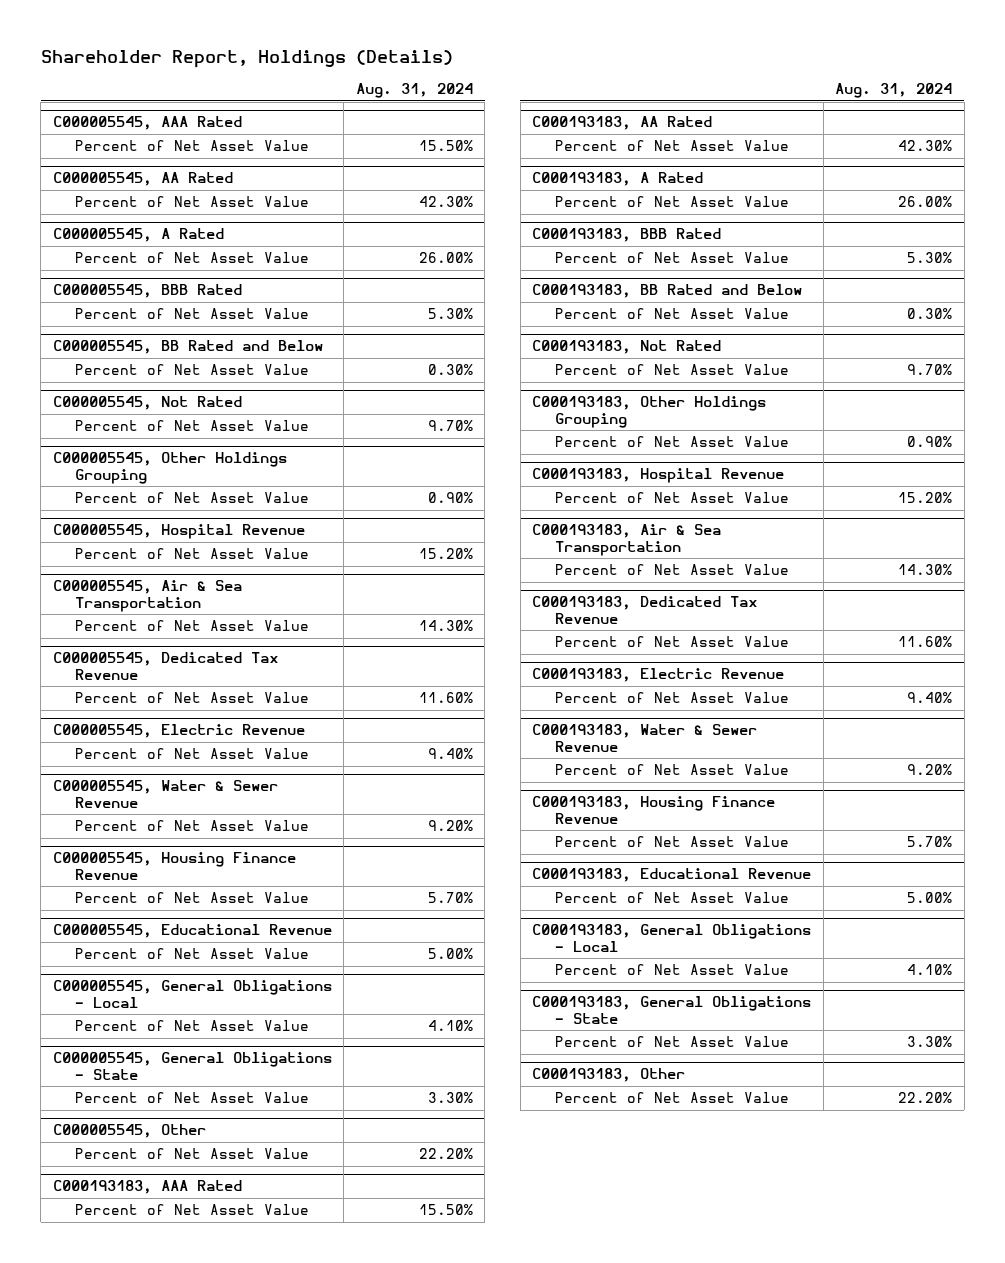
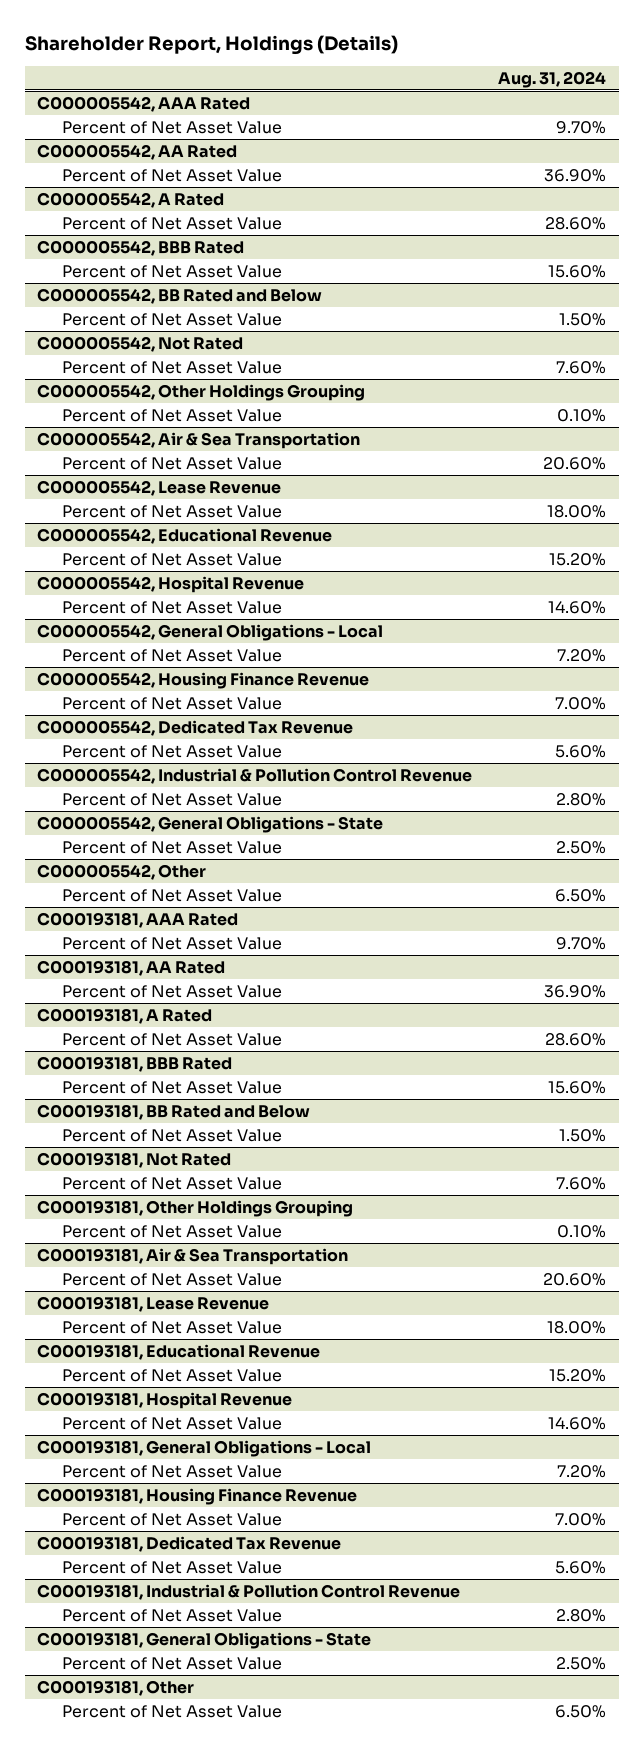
- C000005545, AAA Rated
- Percent of Net Asset Value | 15.50%
- C000005545, AA Rated
- Percent of Net Asset Value | 42.30%
- C000005545, A Rated
- Percent of Net Asset Value | 26.00%
- C000005545, BBB Rated
- Percent of Net Asset Value | 5.30%
- C000005545, BB Rated and Below
- Percent of Net Asset Value | 0.30%
- C000005545, Not Rated
+ C000005542, AAA Rated
- C000005545, Other Holdings Grouping
- Percent of Net Asset Value | 0.90%
- C000005545, Hospital Revenue
+ C000005542, AA Rated
+ Percent of Net Asset Value | 36.90%
+ C000005542, A Rated
+ Percent of Net Asset Value | 28.60%
+ C000005542, BBB Rated
+ Percent of Net Asset Value | 15.60%
+ C000005542, BB Rated and Below
+ Percent of Net Asset Value | 1.50%
+ C000005542, Not Rated
+ Percent of Net Asset Value | 7.60%
+ C000005542, Other Holdings Grouping
+ Percent of Net Asset Value | 0.10%
+ C000005542, Air & Sea Transportation
+ Percent of Net Asset Value | 20.60%
+ C000005542, Lease Revenue
+ Percent of Net Asset Value | 18.00%
+ C000005542, Educational Revenue
- C000005545, Air & Sea Transportation
- Percent of Net Asset Value | 14.30%
- C000005545, Dedicated Tax Revenue
- Percent of Net Asset Value | 11.60%
- C000005545, Electric Revenue
- Percent of Net Asset Value | 9.40%
- C000005545, Water & Sewer Revenue
- Percent of Net Asset Value | 9.20%
- C000005545, Housing Finance Revenue
- Percent of Net Asset Value | 5.70%
- C000005545, Educational Revenue
- Percent of Net Asset Value | 5.00%
- C000005545, General Obligations - Local
- Percent of Net Asset Value | 4.10%
- C000005545, General Obligations - State
- Percent of Net Asset Value | 3.30%
- C000005545, Other
- Percent of Net Asset Value | 22.20%
- C000193183, AAA Rated
- Percent of Net Asset Value | 15.50%
- C000193183, AA Rated
- Percent of Net Asset Value | 42.30%
- C000193183, A Rated
- Percent of Net Asset Value | 26.00%
- C000193183, BBB Rated
- Percent of Net Asset Value | 5.30%
- C000193183, BB Rated and Below
- Percent of Net Asset Value | 0.30%
- C000193183, Not Rated
+ C000005542, Hospital Revenue
+ Percent of Net Asset Value | 14.60%
+ C000005542, General Obligations - Local
+ Percent of Net Asset Value | 7.20%
+ C000005542, Housing Finance Revenue
+ Percent of Net Asset Value | 7.00%
+ C000005542, Dedicated Tax Revenue
+ Percent of Net Asset Value | 5.60%
+ C000005542, Industrial & Pollution Control Revenue
+ Percent of Net Asset Value | 2.80%
+ C000005542, General Obligations - State
+ Percent of Net Asset Value | 2.50%
+ C000005542, Other
+ Percent of Net Asset Value | 6.50%
+ C000193181, AAA Rated
- C000193183, Other Holdings Grouping
- Percent of Net Asset Value | 0.90%
- C000193183, Hospital Revenue
+ C000193181, AA Rated
+ Percent of Net Asset Value | 36.90%
+ C000193181, A Rated
+ Percent of Net Asset Value | 28.60%
+ C000193181, BBB Rated
+ Percent of Net Asset Value | 15.60%
+ C000193181, BB Rated and Below
+ Percent of Net Asset Value | 1.50%
+ C000193181, Not Rated
+ Percent of Net Asset Value | 7.60%
+ C000193181, Other Holdings Grouping
+ Percent of Net Asset Value | 0.10%
+ C000193181, Air & Sea Transportation
+ Percent of Net Asset Value | 20.60%
+ C000193181, Lease Revenue
+ Percent of Net Asset Value | 18.00%
+ C000193181, Educational Revenue
- C000193183, Air & Sea Transportation
- Percent of Net Asset Value | 14.30%
- C000193183, Dedicated Tax Revenue
- Percent of Net Asset Value | 11.60%
- C000193183, Electric Revenue
- Percent of Net Asset Value | 9.40%
- C000193183, Water & Sewer Revenue
- Percent of Net Asset Value | 9.20%
- C000193183, Housing Finance Revenue
- Percent of Net Asset Value | 5.70%
- C000193183, Educational Revenue
- Percent of Net Asset Value | 5.00%
- C000193183, General Obligations - Local
- Percent of Net Asset Value | 4.10%
- C000193183, General Obligations - State
- Percent of Net Asset Value | 3.30%
- C000193183, Other
- Percent of Net Asset Value | 22.20%
+ C000193181, Hospital Revenue
+ Percent of Net Asset Value | 14.60%
+ C000193181, General Obligations - Local
+ Percent of Net Asset Value | 7.20%
+ C000193181, Housing Finance Revenue
+ Percent of Net Asset Value | 7.00%
+ C000193181, Dedicated Tax Revenue
+ Percent of Net Asset Value | 5.60%
+ C000193181, Industrial & Pollution Control Revenue
+ Percent of Net Asset Value | 2.80%
+ C000193181, General Obligations - State
+ Percent of Net Asset Value | 2.50%
+ C000193181, Other
+ Percent of Net Asset Value | 6.50%

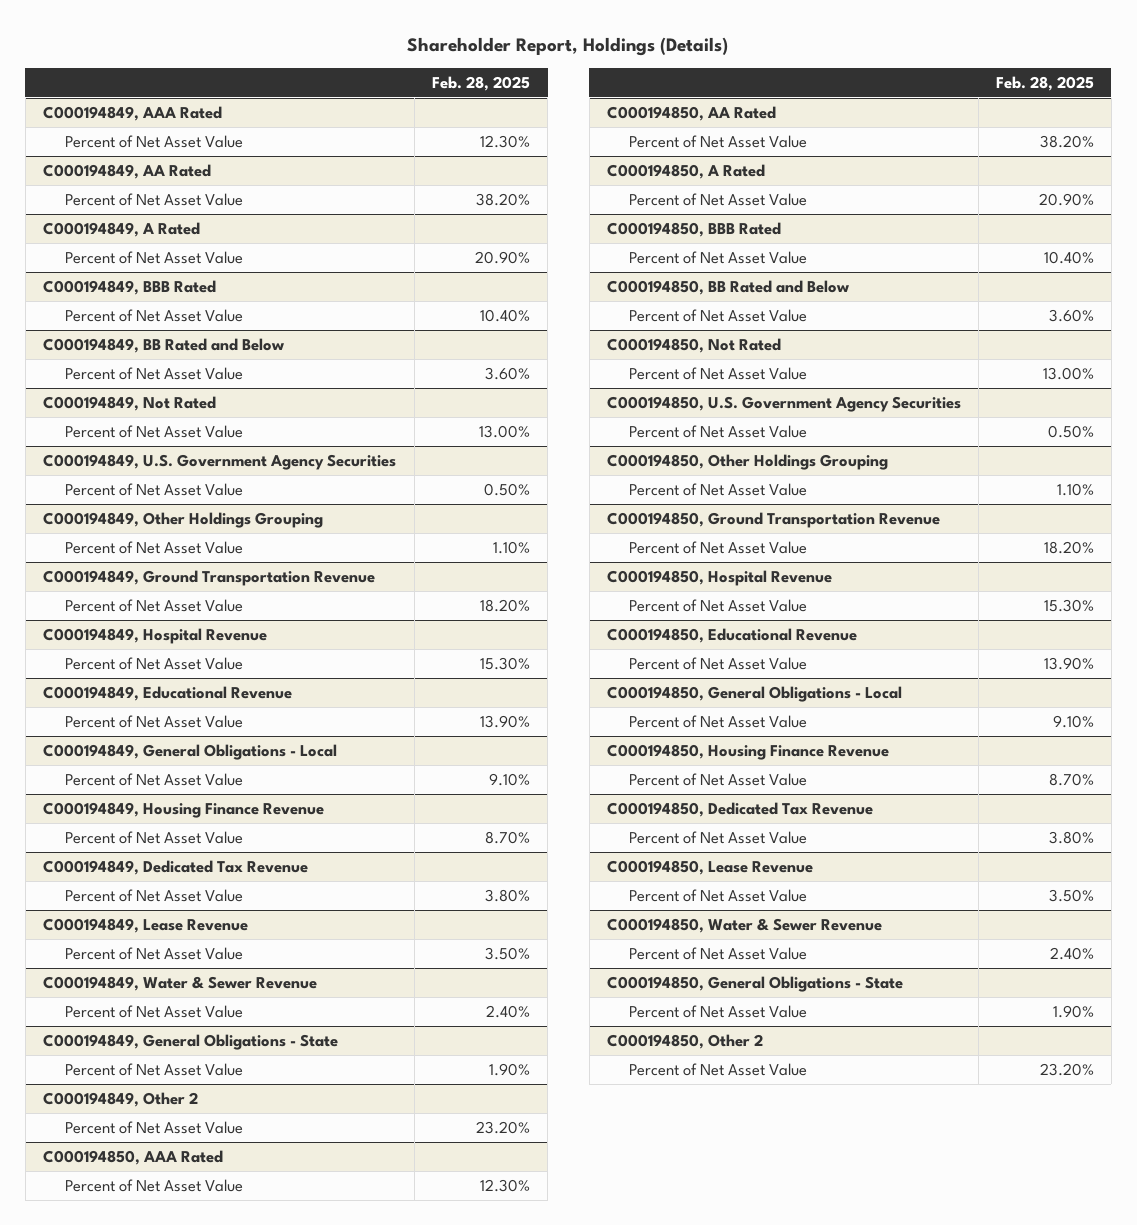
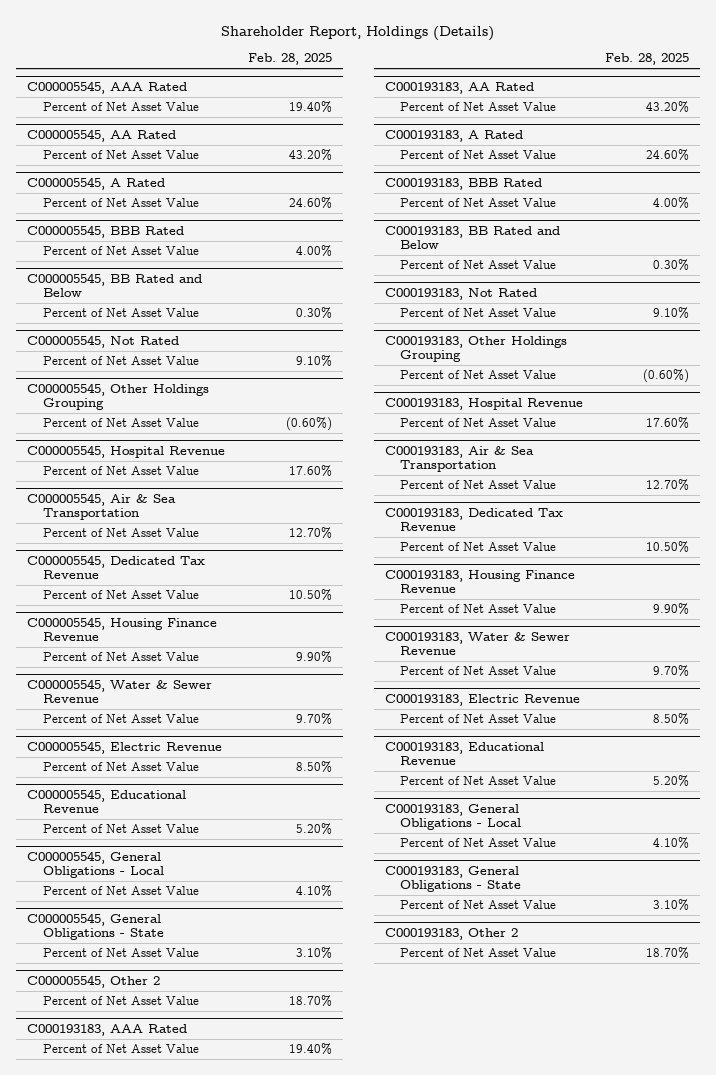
- C000194849, AAA Rated
- Percent of Net Asset Value | 12.30%
- C000194849, AA Rated
- Percent of Net Asset Value | 38.20%
- C000194849, A Rated
- Percent of Net Asset Value | 20.90%
- C000194849, BBB Rated
- Percent of Net Asset Value | 10.40%
- C000194849, BB Rated and Below
- Percent of Net Asset Value | 3.60%
- C000194849, Not Rated
- Percent of Net Asset Value | 13.00%
- C000194849, U.S. Government Agency Securities
- Percent of Net Asset Value | 0.50%
- C000194849, Other Holdings Grouping
- Percent of Net Asset Value | 1.10%
- C000194849, Ground Transportation Revenue
- Percent of Net Asset Value | 18.20%
- C000194849, Hospital Revenue
- Percent of Net Asset Value | 15.30%
- C000194849, Educational Revenue
- Percent of Net Asset Value | 13.90%
- C000194849, General Obligations - Local
+ C000005545, AAA Rated
+ Percent of Net Asset Value | 19.40%
+ C000005545, AA Rated
+ Percent of Net Asset Value | 43.20%
+ C000005545, A Rated
+ Percent of Net Asset Value | 24.60%
+ C000005545, BBB Rated
+ Percent of Net Asset Value | 4.00%
+ C000005545, BB Rated and Below
+ Percent of Net Asset Value | 0.30%
+ C000005545, Not Rated
- C000194849, Housing Finance Revenue
- Percent of Net Asset Value | 8.70%
- C000194849, Dedicated Tax Revenue
- Percent of Net Asset Value | 3.80%
- C000194849, Lease Revenue
- Percent of Net Asset Value | 3.50%
- C000194849, Water & Sewer Revenue
- Percent of Net Asset Value | 2.40%
- C000194849, General Obligations - State
- Percent of Net Asset Value | 1.90%
- C000194849, Other 2
- Percent of Net Asset Value | 23.20%
- C000194850, AAA Rated
- Percent of Net Asset Value | 12.30%
- C000194850, AA Rated
- Percent of Net Asset Value | 38.20%
- C000194850, A Rated
- Percent of Net Asset Value | 20.90%
- C000194850, BBB Rated
- Percent of Net Asset Value | 10.40%
- C000194850, BB Rated and Below
- Percent of Net Asset Value | 3.60%
- C000194850, Not Rated
- Percent of Net Asset Value | 13.00%
- C000194850, U.S. Government Agency Securities
- Percent of Net Asset Value | 0.50%
- C000194850, Other Holdings Grouping
- Percent of Net Asset Value | 1.10%
- C000194850, Ground Transportation Revenue
- Percent of Net Asset Value | 18.20%
- C000194850, Hospital Revenue
- Percent of Net Asset Value | 15.30%
- C000194850, Educational Revenue
- Percent of Net Asset Value | 13.90%
- C000194850, General Obligations - Local
+ C000005545, Other Holdings Grouping
+ Percent of Net Asset Value | (0.60%)
+ C000005545, Hospital Revenue
+ Percent of Net Asset Value | 17.60%
+ C000005545, Air & Sea Transportation
+ Percent of Net Asset Value | 12.70%
+ C000005545, Dedicated Tax Revenue
+ Percent of Net Asset Value | 10.50%
+ C000005545, Housing Finance Revenue
+ Percent of Net Asset Value | 9.90%
+ C000005545, Water & Sewer Revenue
+ Percent of Net Asset Value | 9.70%
+ C000005545, Electric Revenue
+ Percent of Net Asset Value | 8.50%
+ C000005545, Educational Revenue
+ Percent of Net Asset Value | 5.20%
+ C000005545, General Obligations - Local
+ Percent of Net Asset Value | 4.10%
+ C000005545, General Obligations - State
+ Percent of Net Asset Value | 3.10%
+ C000005545, Other 2
+ Percent of Net Asset Value | 18.70%
+ C000193183, AAA Rated
+ Percent of Net Asset Value | 19.40%
+ C000193183, AA Rated
+ Percent of Net Asset Value | 43.20%
+ C000193183, A Rated
+ Percent of Net Asset Value | 24.60%
+ C000193183, BBB Rated
+ Percent of Net Asset Value | 4.00%
+ C000193183, BB Rated and Below
+ Percent of Net Asset Value | 0.30%
+ C000193183, Not Rated
- C000194850, Housing Finance Revenue
- Percent of Net Asset Value | 8.70%
- C000194850, Dedicated Tax Revenue
- Percent of Net Asset Value | 3.80%
- C000194850, Lease Revenue
- Percent of Net Asset Value | 3.50%
- C000194850, Water & Sewer Revenue
- Percent of Net Asset Value | 2.40%
- C000194850, General Obligations - State
- Percent of Net Asset Value | 1.90%
- C000194850, Other 2
- Percent of Net Asset Value | 23.20%
+ C000193183, Other Holdings Grouping
+ Percent of Net Asset Value | (0.60%)
+ C000193183, Hospital Revenue
+ Percent of Net Asset Value | 17.60%
+ C000193183, Air & Sea Transportation
+ Percent of Net Asset Value | 12.70%
+ C000193183, Dedicated Tax Revenue
+ Percent of Net Asset Value | 10.50%
+ C000193183, Housing Finance Revenue
+ Percent of Net Asset Value | 9.90%
+ C000193183, Water & Sewer Revenue
+ Percent of Net Asset Value | 9.70%
+ C000193183, Electric Revenue
+ Percent of Net Asset Value | 8.50%
+ C000193183, Educational Revenue
+ Percent of Net Asset Value | 5.20%
+ C000193183, General Obligations - Local
+ Percent of Net Asset Value | 4.10%
+ C000193183, General Obligations - State
+ Percent of Net Asset Value | 3.10%
+ C000193183, Other 2
+ Percent of Net Asset Value | 18.70%

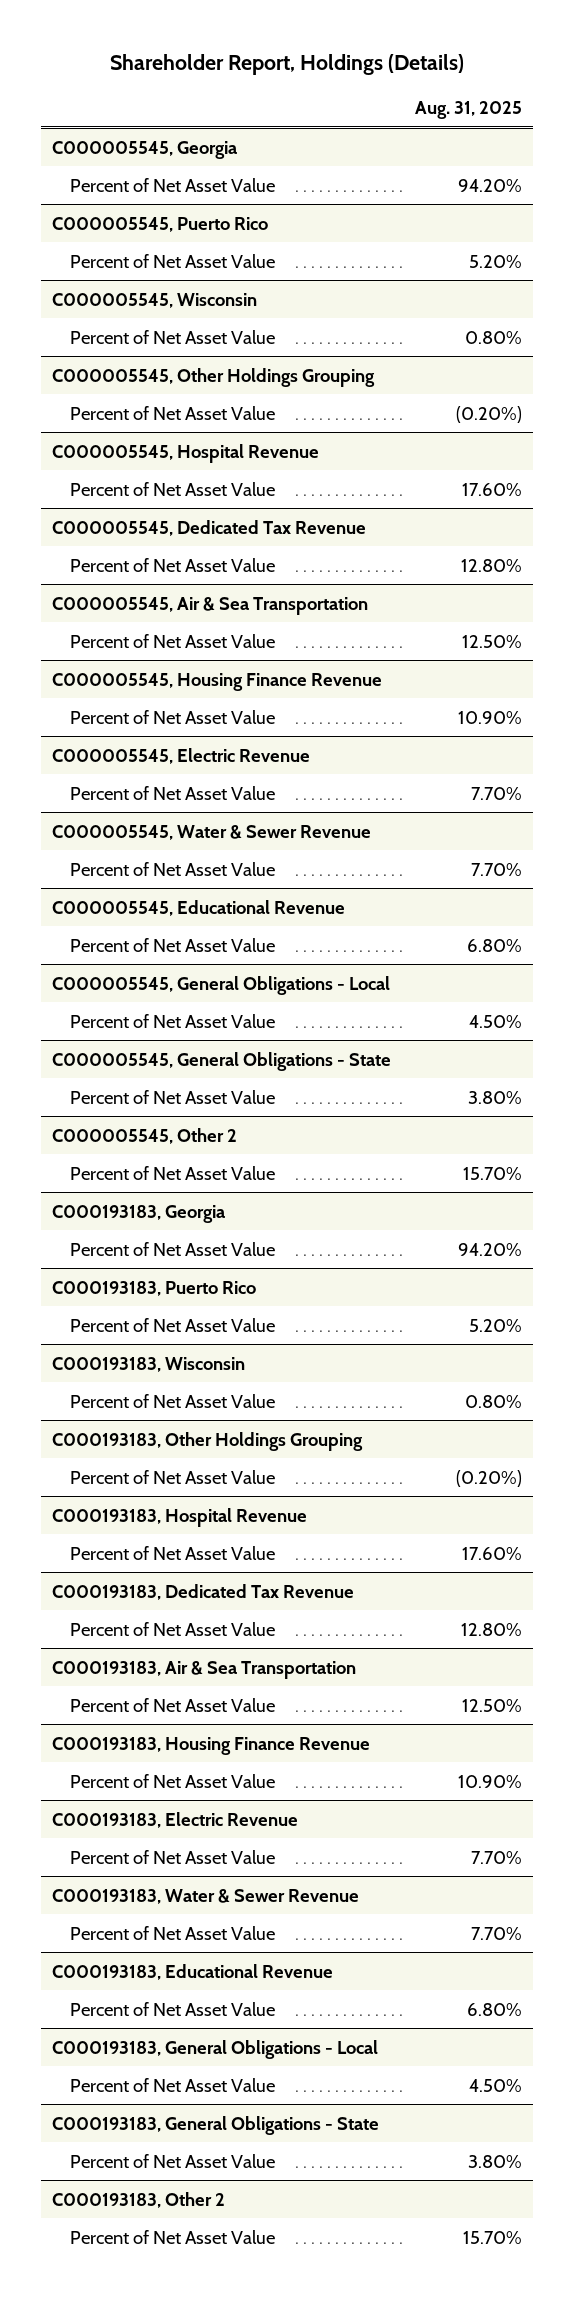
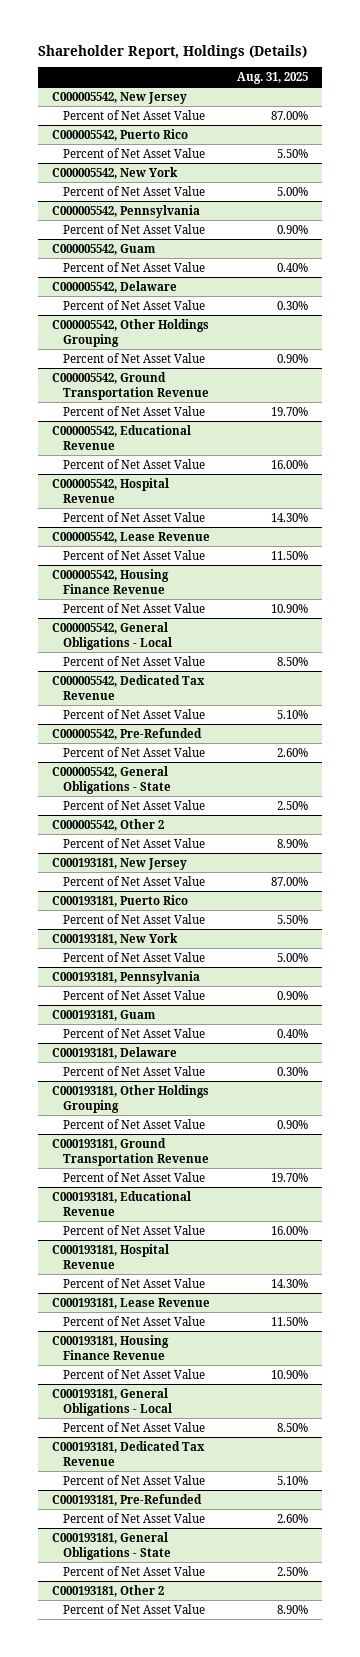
- C000005545, Georgia
- Percent of Net Asset Value | 94.20%
- C000005545, Puerto Rico
- Percent of Net Asset Value | 5.20%
- C000005545, Wisconsin
- Percent of Net Asset Value | 0.80%
- C000005545, Other Holdings Grouping
- Percent of Net Asset Value | (0.20%)
- C000005545, Hospital Revenue
- Percent of Net Asset Value | 17.60%
- C000005545, Dedicated Tax Revenue
- Percent of Net Asset Value | 12.80%
- C000005545, Air & Sea Transportation
- Percent of Net Asset Value | 12.50%
- C000005545, Housing Finance Revenue
+ C000005542, New Jersey
+ Percent of Net Asset Value | 87.00%
+ C000005542, Puerto Rico
+ Percent of Net Asset Value | 5.50%
+ C000005542, New York
+ Percent of Net Asset Value | 5.00%
+ C000005542, Pennsylvania
+ Percent of Net Asset Value | 0.90%
+ C000005542, Guam
+ Percent of Net Asset Value | 0.40%
+ C000005542, Delaware
+ Percent of Net Asset Value | 0.30%
+ C000005542, Other Holdings Grouping
+ Percent of Net Asset Value | 0.90%
+ C000005542, Ground Transportation Revenue
+ Percent of Net Asset Value | 19.70%
+ C000005542, Educational Revenue
+ Percent of Net Asset Value | 16.00%
+ C000005542, Hospital Revenue
+ Percent of Net Asset Value | 14.30%
+ C000005542, Lease Revenue
+ Percent of Net Asset Value | 11.50%
+ C000005542, Housing Finance Revenue
- C000005545, Electric Revenue
- Percent of Net Asset Value | 7.70%
- C000005545, Water & Sewer Revenue
- Percent of Net Asset Value | 7.70%
- C000005545, Educational Revenue
- Percent of Net Asset Value | 6.80%
- C000005545, General Obligations - Local
- Percent of Net Asset Value | 4.50%
- C000005545, General Obligations - State
- Percent of Net Asset Value | 3.80%
- C000005545, Other 2
- Percent of Net Asset Value | 15.70%
- C000193183, Georgia
- Percent of Net Asset Value | 94.20%
- C000193183, Puerto Rico
- Percent of Net Asset Value | 5.20%
- C000193183, Wisconsin
- Percent of Net Asset Value | 0.80%
- C000193183, Other Holdings Grouping
- Percent of Net Asset Value | (0.20%)
- C000193183, Hospital Revenue
- Percent of Net Asset Value | 17.60%
- C000193183, Dedicated Tax Revenue
- Percent of Net Asset Value | 12.80%
- C000193183, Air & Sea Transportation
- Percent of Net Asset Value | 12.50%
- C000193183, Housing Finance Revenue
+ C000005542, General Obligations - Local
+ Percent of Net Asset Value | 8.50%
+ C000005542, Dedicated Tax Revenue
+ Percent of Net Asset Value | 5.10%
+ C000005542, Pre-Refunded
+ Percent of Net Asset Value | 2.60%
+ C000005542, General Obligations - State
+ Percent of Net Asset Value | 2.50%
+ C000005542, Other 2
+ Percent of Net Asset Value | 8.90%
+ C000193181, New Jersey
+ Percent of Net Asset Value | 87.00%
+ C000193181, Puerto Rico
+ Percent of Net Asset Value | 5.50%
+ C000193181, New York
+ Percent of Net Asset Value | 5.00%
+ C000193181, Pennsylvania
+ Percent of Net Asset Value | 0.90%
+ C000193181, Guam
+ Percent of Net Asset Value | 0.40%
+ C000193181, Delaware
+ Percent of Net Asset Value | 0.30%
+ C000193181, Other Holdings Grouping
+ Percent of Net Asset Value | 0.90%
+ C000193181, Ground Transportation Revenue
+ Percent of Net Asset Value | 19.70%
+ C000193181, Educational Revenue
+ Percent of Net Asset Value | 16.00%
+ C000193181, Hospital Revenue
+ Percent of Net Asset Value | 14.30%
+ C000193181, Lease Revenue
+ Percent of Net Asset Value | 11.50%
+ C000193181, Housing Finance Revenue
- C000193183, Electric Revenue
- Percent of Net Asset Value | 7.70%
- C000193183, Water & Sewer Revenue
- Percent of Net Asset Value | 7.70%
- C000193183, Educational Revenue
- Percent of Net Asset Value | 6.80%
- C000193183, General Obligations - Local
- Percent of Net Asset Value | 4.50%
- C000193183, General Obligations - State
- Percent of Net Asset Value | 3.80%
- C000193183, Other 2
- Percent of Net Asset Value | 15.70%
+ C000193181, General Obligations - Local
+ Percent of Net Asset Value | 8.50%
+ C000193181, Dedicated Tax Revenue
+ Percent of Net Asset Value | 5.10%
+ C000193181, Pre-Refunded
+ Percent of Net Asset Value | 2.60%
+ C000193181, General Obligations - State
+ Percent of Net Asset Value | 2.50%
+ C000193181, Other 2
+ Percent of Net Asset Value | 8.90%

